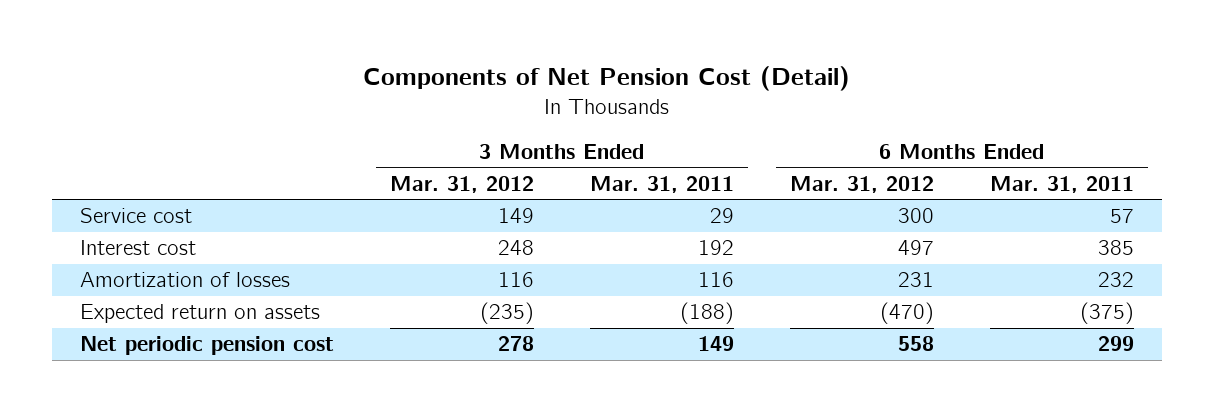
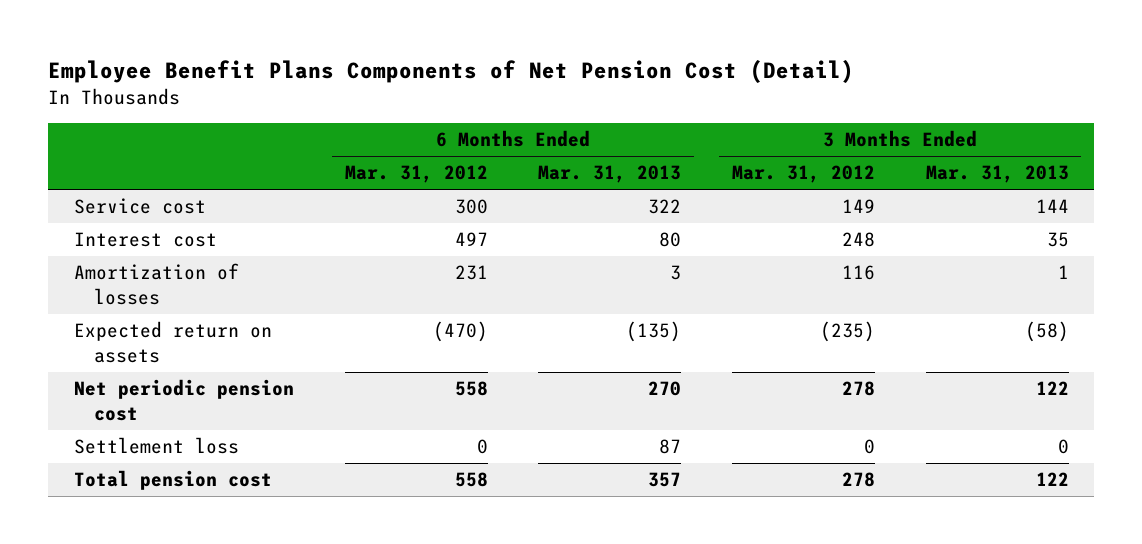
- Components of Net Pension Cost (Detail)
+ Employee Benefit Plans Components of Net Pension Cost (Detail)
- | 3 Months Ended Mar. 31, 2012 | 3 Months Ended Mar. 31, 2011 | 6 Months Ended Mar. 31, 2012 | 6 Months Ended Mar. 31, 2011
+ | 6 Months Ended Mar. 31, 2012 | 6 Months Ended Mar. 31, 2013 | 3 Months Ended Mar. 31, 2012 | 3 Months Ended Mar. 31, 2013
+ Settlement loss | 0 | 87 | 0 | 0
+ Total pension cost | 558 | 357 | 278 | 122

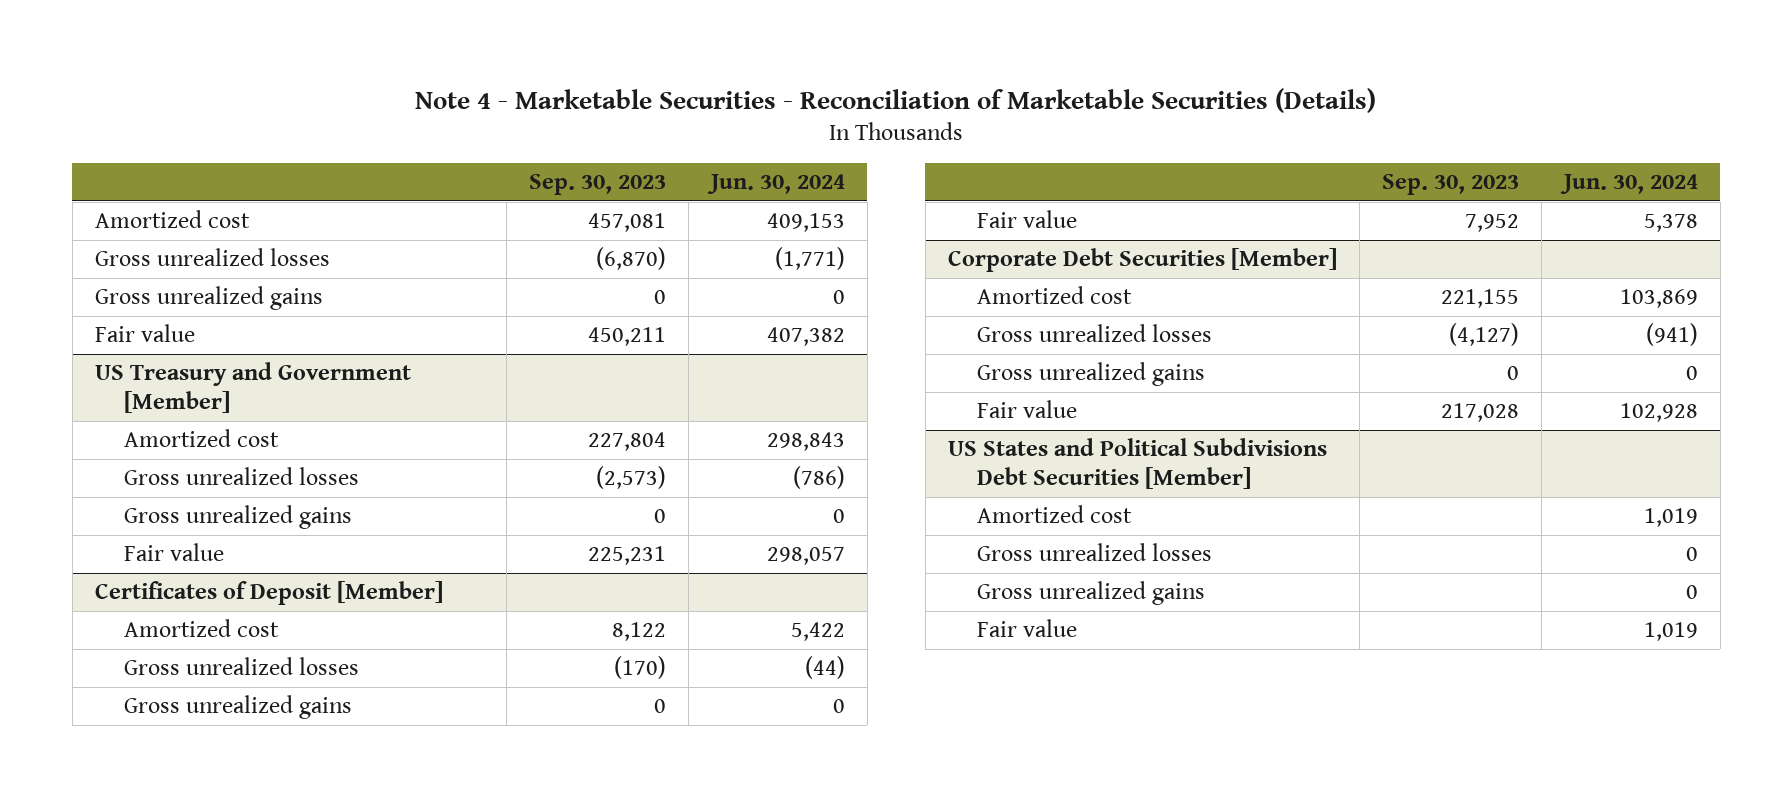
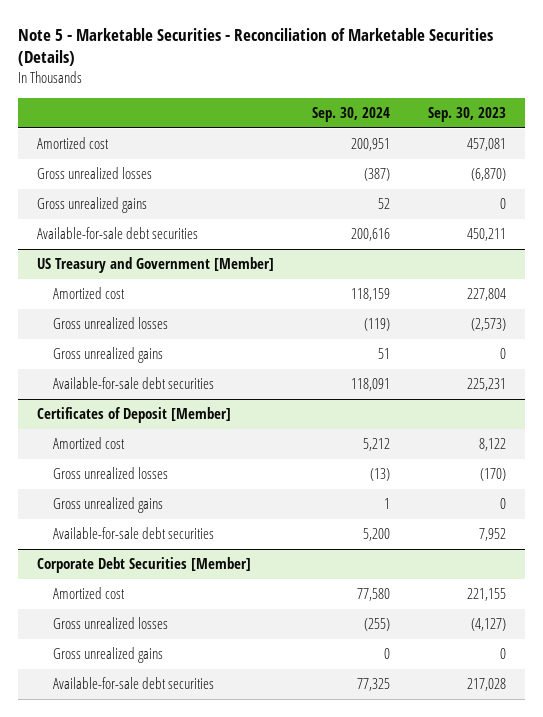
- Note 4 - Marketable Securities - Reconciliation of Marketable Securities (Details)
+ Note 5 - Marketable Securities - Reconciliation of Marketable Securities (Details)
- | Sep. 30, 2023 | Jun. 30, 2024
+ | Sep. 30, 2024 | Sep. 30, 2023
- Fair value | 450,211 | 407,382
+ Available-for-sale debt securities | 200,616 | 450,211
@ US Treasury and Government [Member]
- Fair value | 225,231 | 298,057
+ Available-for-sale debt securities | 118,091 | 225,231
@ Certificates of Deposit [Member]
- Fair value | 7,952 | 5,378
+ Available-for-sale debt securities | 5,200 | 7,952
@ Corporate Debt Securities [Member]
- Fair value | 217,028 | 102,928
- US States and Political Subdivisions Debt Securities [Member]
- Amortized cost | | 1,019
- Gross unrealized losses | | 0
- Gross unrealized gains | | 0
- Fair value | | 1,019
@ Corporate Debt Securities [Member]
+ Available-for-sale debt securities | 77,325 | 217,028

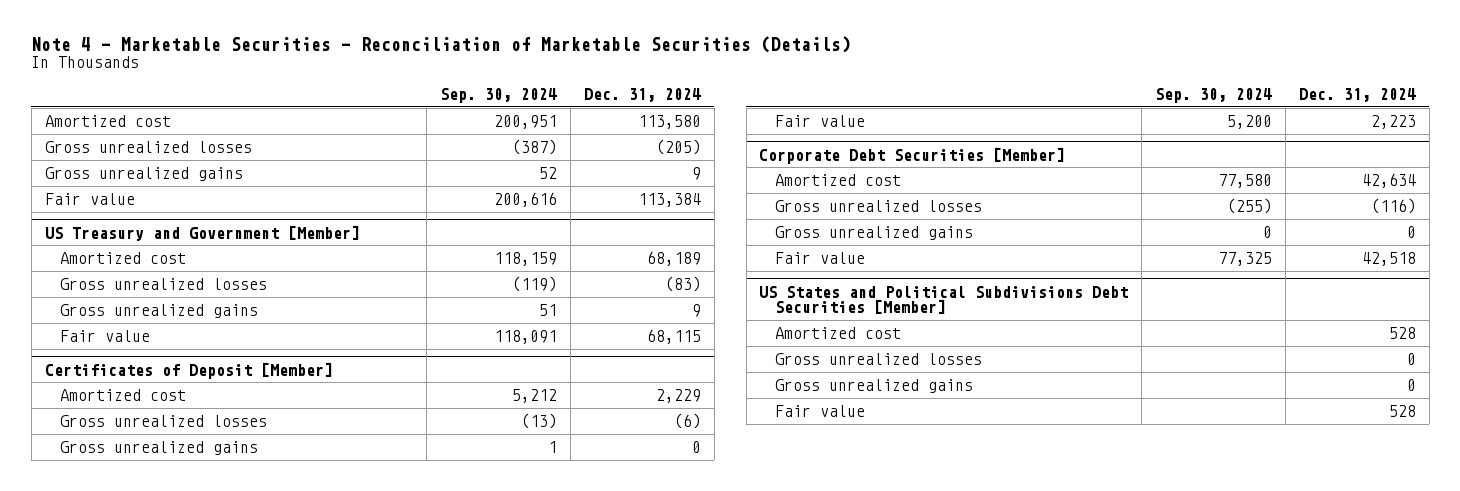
- Note 5 - Marketable Securities - Reconciliation of Marketable Securities (Details)
+ Note 4 - Marketable Securities - Reconciliation of Marketable Securities (Details)
- | Sep. 30, 2024 | Sep. 30, 2023
+ | Sep. 30, 2024 | Dec. 31, 2024
- Available-for-sale debt securities | 200,616 | 450,211
+ Fair value | 200,616 | 113,384
@ US Treasury and Government [Member]
- Available-for-sale debt securities | 118,091 | 225,231
+ Fair value | 118,091 | 68,115
@ Certificates of Deposit [Member]
- Available-for-sale debt securities | 5,200 | 7,952
+ Fair value | 5,200 | 2,223
@ Corporate Debt Securities [Member]
- Available-for-sale debt securities | 77,325 | 217,028
+ Fair value | 77,325 | 42,518
+ US States and Political Subdivisions Debt Securities [Member]
+ Amortized cost | | 528
+ Gross unrealized losses | | 0
+ Gross unrealized gains | | 0
+ Fair value | | 528

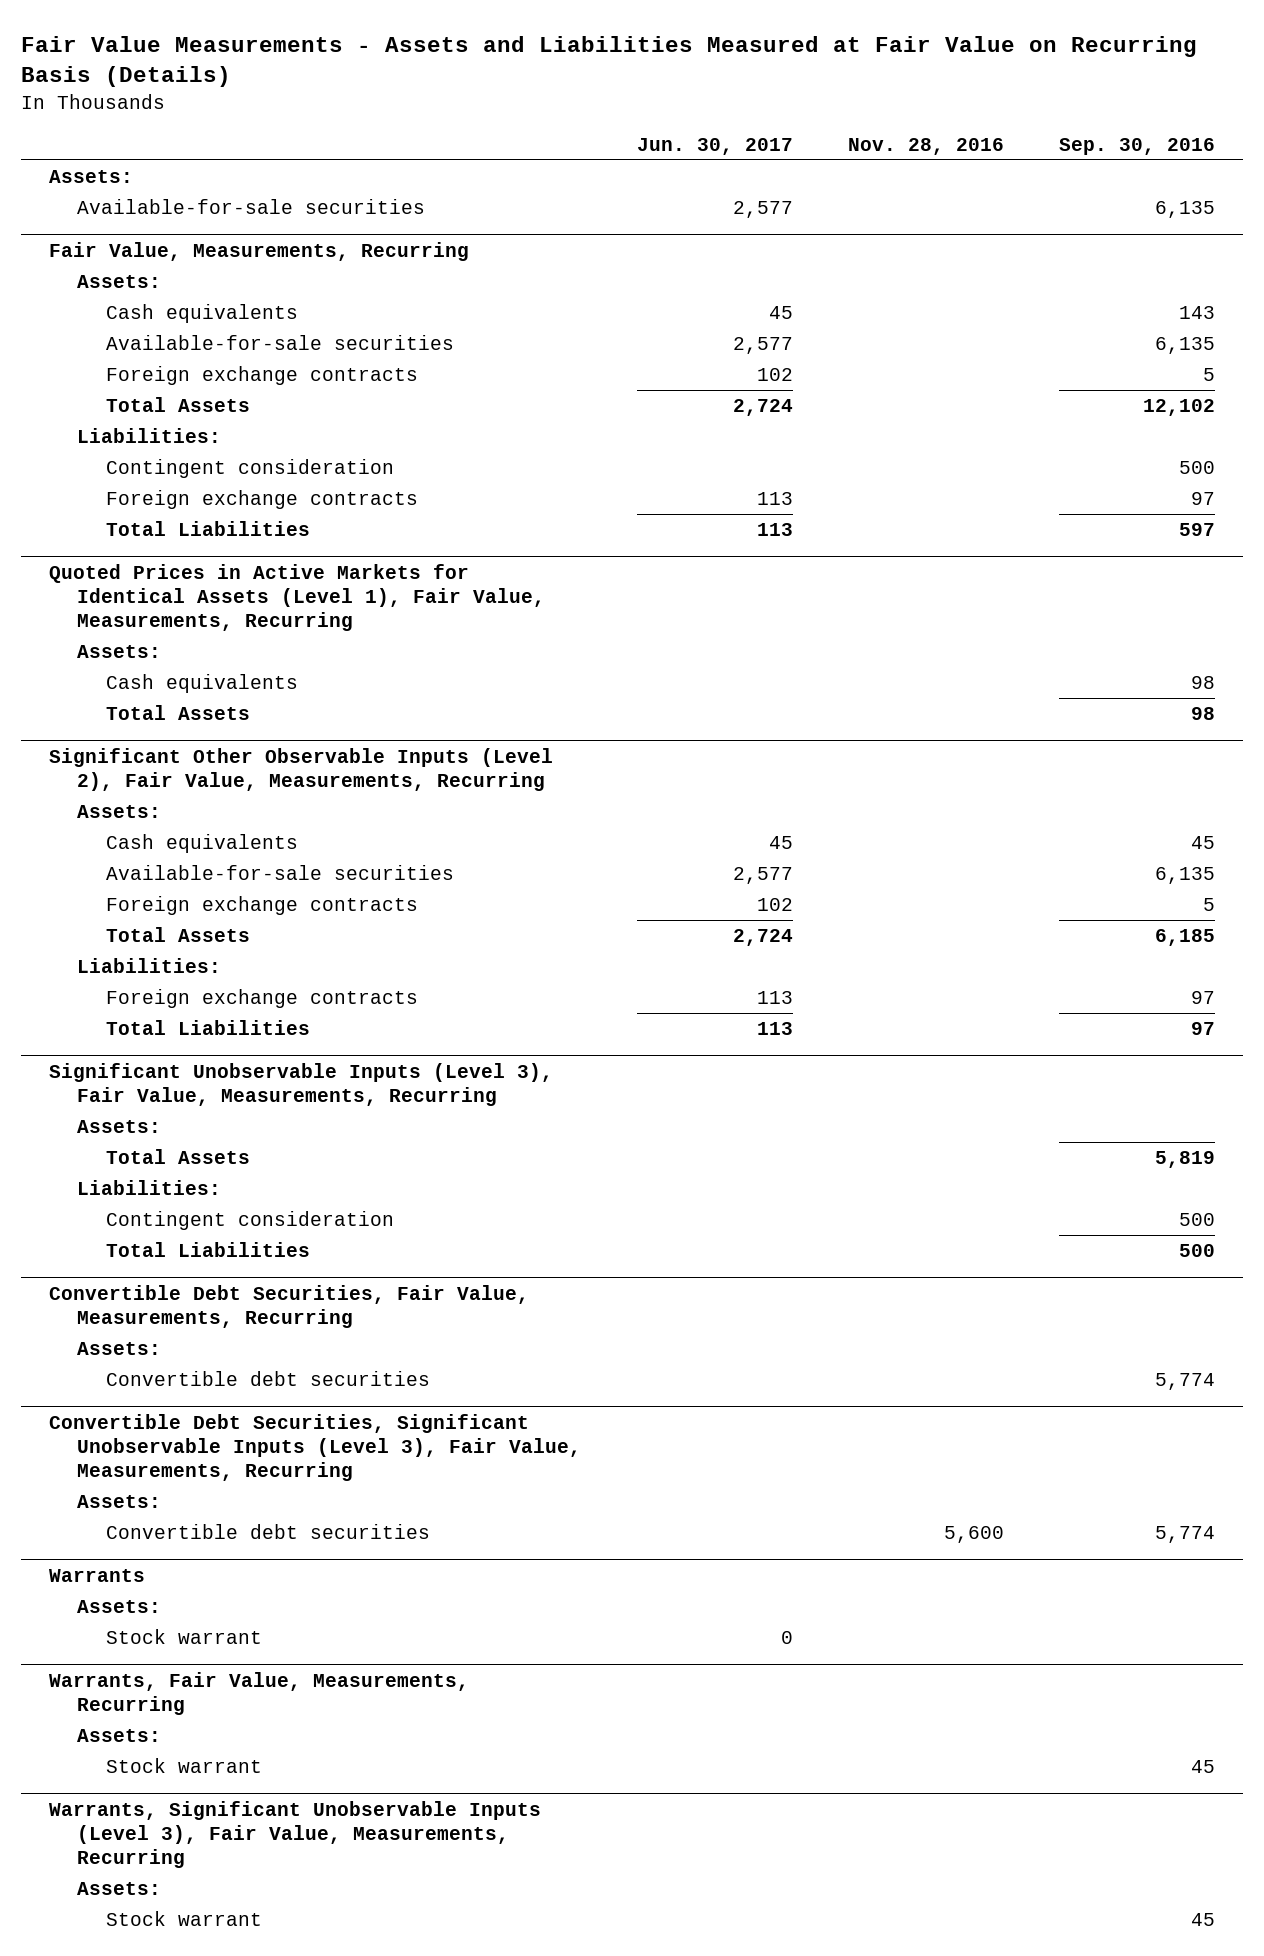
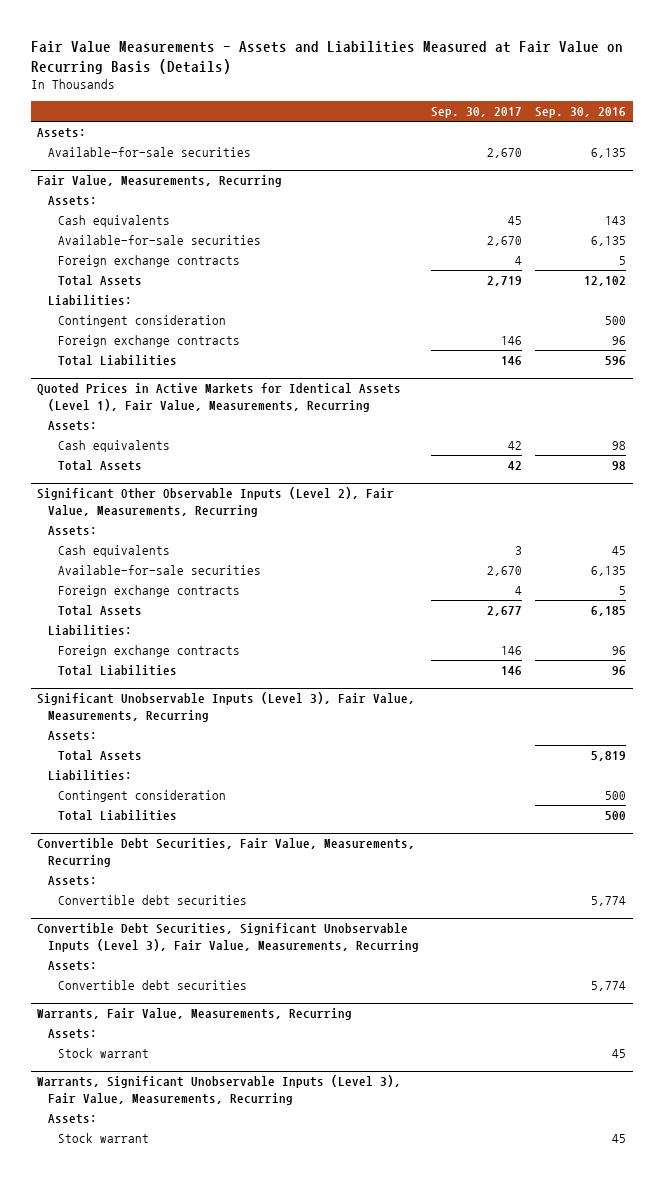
- | Jun. 30, 2017 | Nov. 28, 2016 | Sep. 30, 2016
+ | Sep. 30, 2017 | Sep. 30, 2016
@ Fair Value, Measurements, Recurring
- Foreign exchange contracts | 113 | | 97
- Total Liabilities | 113 | | 597
+ Foreign exchange contracts | 146 | 96
+ Total Liabilities | 146 | 596
@ Significant Other Observable Inputs (Level 2), Fair Value, Measurements, Recurring
- Foreign exchange contracts | 113 | | 97
- Total Liabilities | 113 | | 97
+ Foreign exchange contracts | 146 | 96
+ Total Liabilities | 146 | 96
- Warrants
- Assets:
- Stock warrant | 0 | |

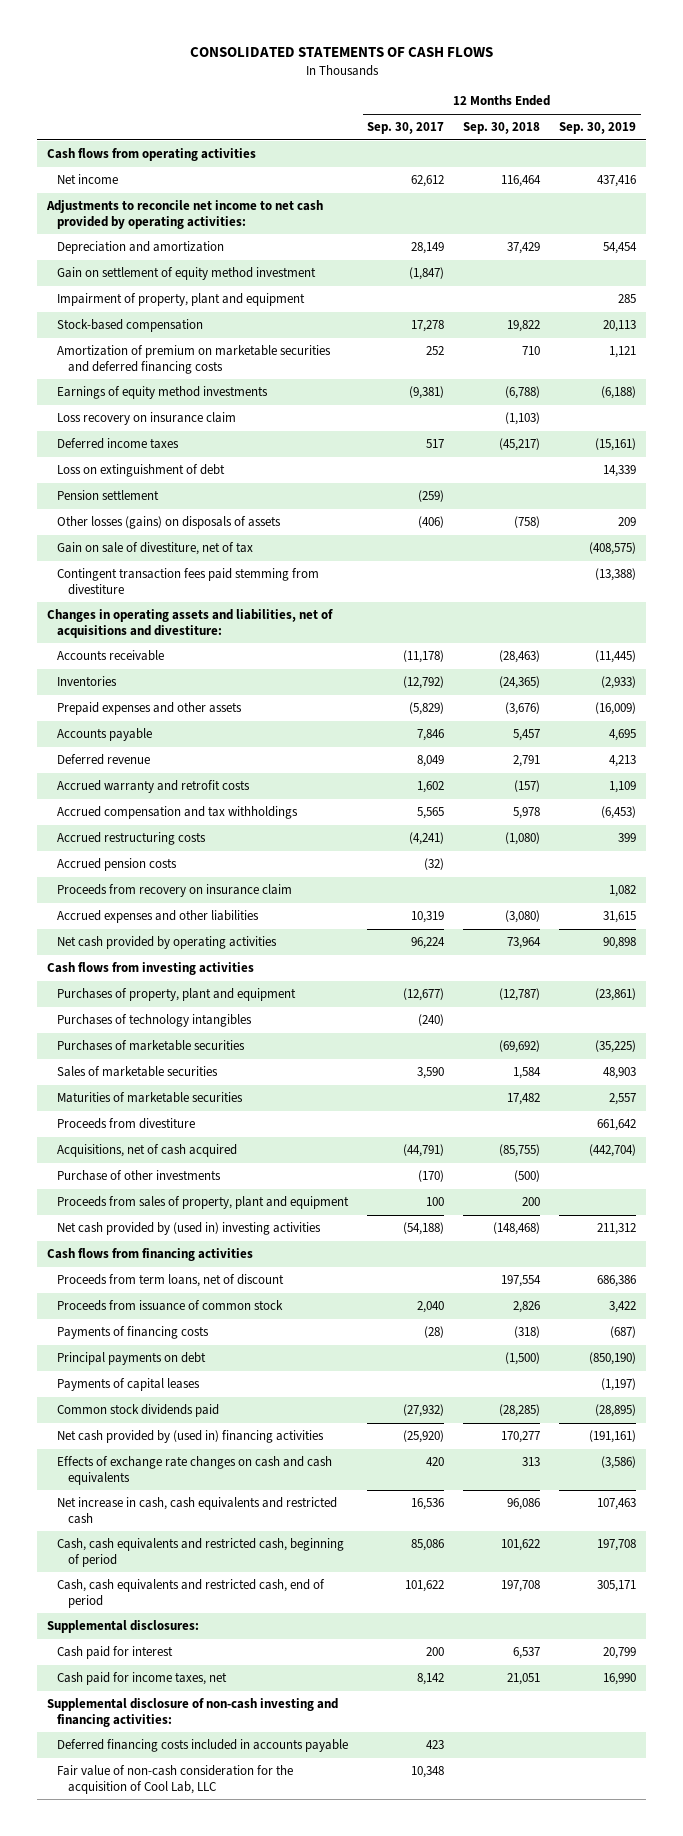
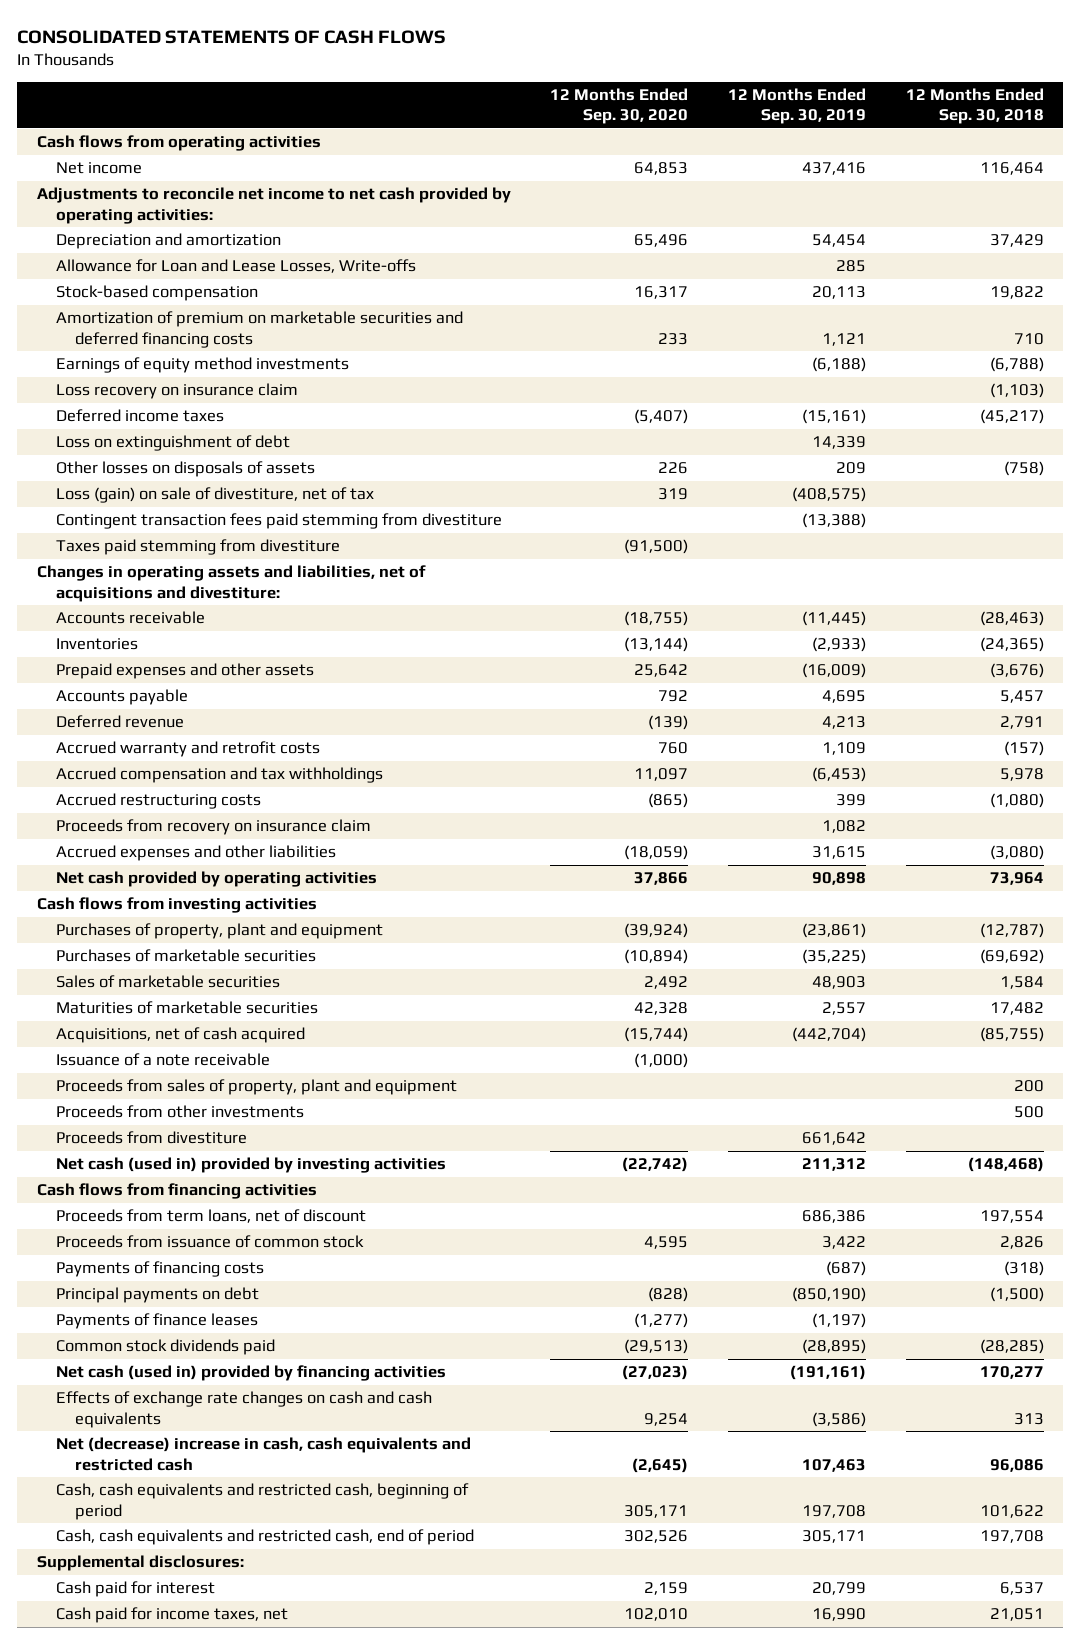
- | 12 Months Ended Sep. 30, 2017 | 12 Months Ended Sep. 30, 2018 | 12 Months Ended Sep. 30, 2019
+ | 12 Months Ended Sep. 30, 2020 | 12 Months Ended Sep. 30, 2019 | 12 Months Ended Sep. 30, 2018
- Gain on settlement of equity method investment | (1,847) | |
- Impairment of property, plant and equipment | | | 285
+ Allowance for Loan and Lease Losses, Write-offs | | 285 |
- Pension settlement | (259) | |
- Other losses (gains) on disposals of assets | (406) | (758) | 209
- Gain on sale of divestiture, net of tax | | | (408,575)
+ Other losses on disposals of assets | 226 | 209 | (758)
+ Loss (gain) on sale of divestiture, net of tax | 319 | (408,575) |
+ Taxes paid stemming from divestiture | (91,500) | |
- Accrued pension costs | (32) | |
- Purchases of technology intangibles | (240) | |
- Purchase of other investments | (170) | (500) |
+ Issuance of a note receivable | (1,000) | |
- Net cash provided by (used in) investing activities | (54,188) | (148,468) | 211,312
+ Proceeds from other investments | | | 500
moved down: Proceeds from divestiture | | 661,642 |
+ Net cash (used in) provided by investing activities | (22,742) | 211,312 | (148,468)
- Payments of capital leases | | | (1,197)
+ Payments of finance leases | (1,277) | (1,197) |
- Net cash provided by (used in) financing activities | (25,920) | 170,277 | (191,161)
+ Net cash (used in) provided by financing activities | (27,023) | (191,161) | 170,277
- Net increase in cash, cash equivalents and restricted cash | 16,536 | 96,086 | 107,463
+ Net (decrease) increase in cash, cash equivalents and restricted cash | (2,645) | 107,463 | 96,086
- Supplemental disclosure of non-cash investing and financing activities:
- Deferred financing costs included in accounts payable | 423 | |
- Fair value of non-cash consideration for the acquisition of Cool Lab, LLC | 10,348 | |

